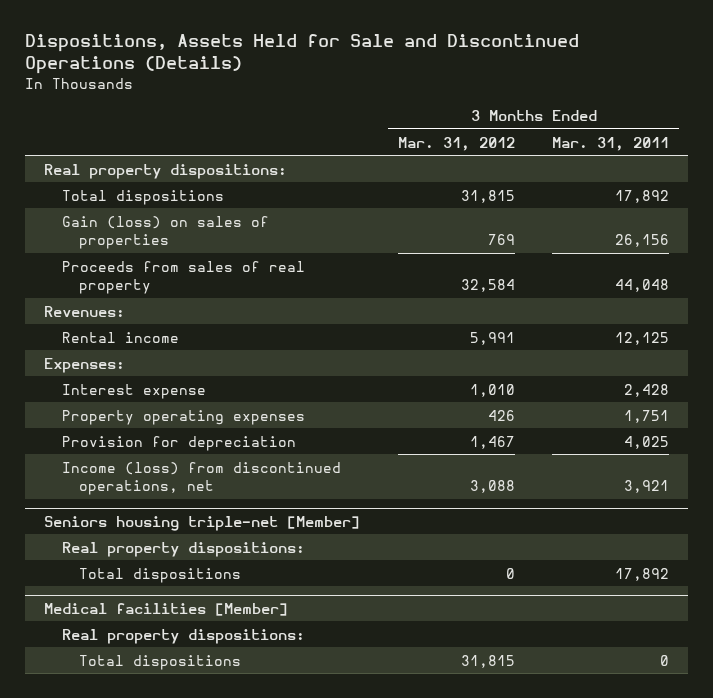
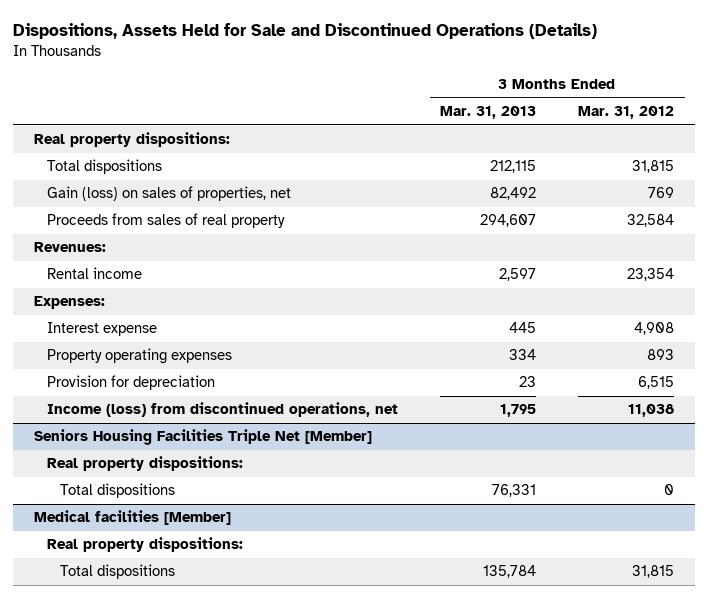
- | 3 Months Ended Mar. 31, 2012 | 3 Months Ended Mar. 31, 2011
+ | 3 Months Ended Mar. 31, 2013 | 3 Months Ended Mar. 31, 2012
- Gain (loss) on sales of properties | 769 | 26,156
+ Gain (loss) on sales of properties, net | 82,492 | 769
- Rental income | 5,991 | 12,125
+ Rental income | 2,597 | 23,354
- Interest expense | 1,010 | 2,428
- Property operating expenses | 426 | 1,751
- Provision for depreciation | 1,467 | 4,025
- Income (loss) from discontinued operations, net | 3,088 | 3,921
- Seniors housing triple-net [Member]
+ Interest expense | 445 | 4,908
+ Property operating expenses | 334 | 893
+ Provision for depreciation | 23 | 6,515
+ Income (loss) from discontinued operations, net | 1,795 | 11,038
+ Seniors Housing Facilities Triple Net [Member]

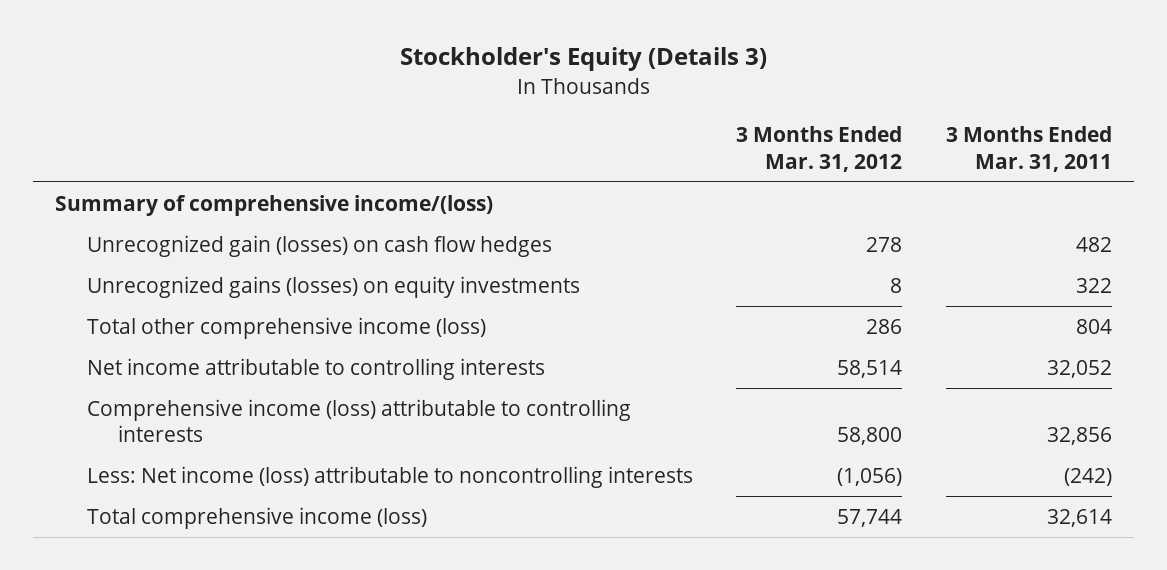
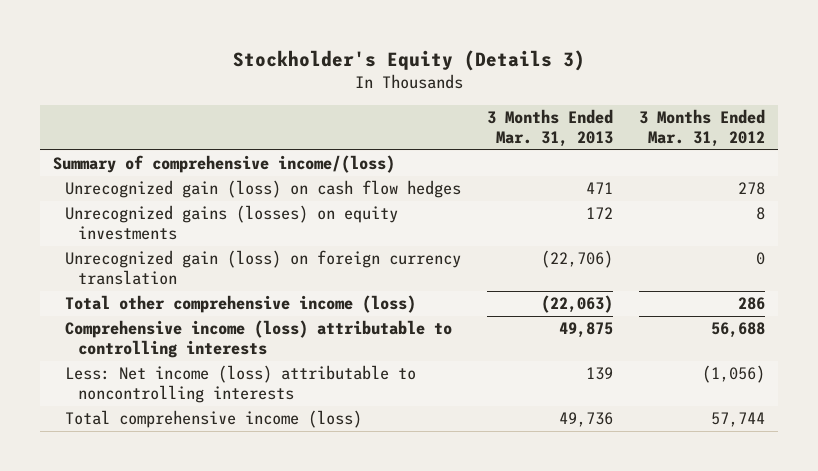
- | 3 Months Ended Mar. 31, 2012 | 3 Months Ended Mar. 31, 2011
+ | 3 Months Ended Mar. 31, 2013 | 3 Months Ended Mar. 31, 2012
- Unrecognized gain (losses) on cash flow hedges | 278 | 482
+ Unrecognized gain (loss) on cash flow hedges | 471 | 278
+ Unrecognized gain (loss) on foreign currency translation | (22,706) | 0
- Net income attributable to controlling interests | 58,514 | 32,052
- Comprehensive income (loss) attributable to controlling interests | 58,800 | 32,856
+ Comprehensive income (loss) attributable to controlling interests | 49,875 | 56,688

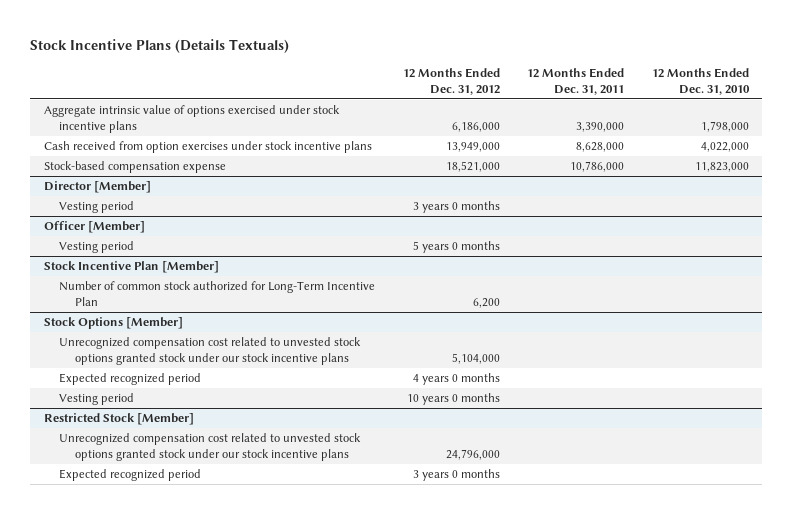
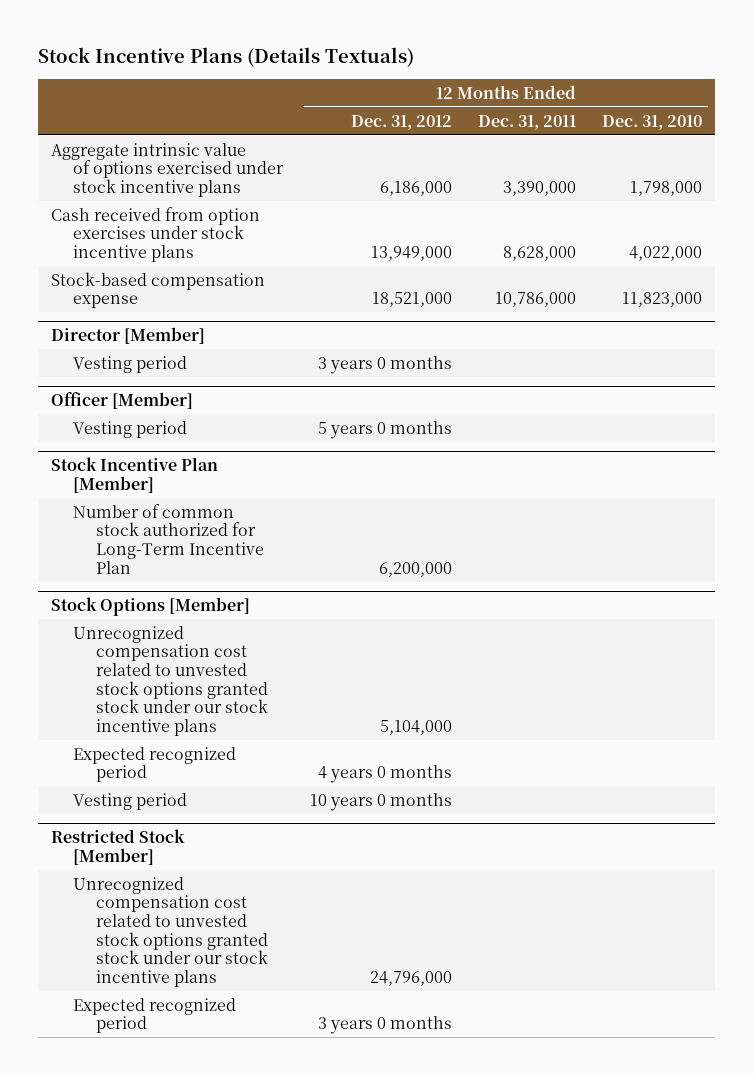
@ Stock Incentive Plan [Member]
- Number of common stock authorized for Long-Term Incentive Plan | 6,200 | |
+ Number of common stock authorized for Long-Term Incentive Plan | 6,200,000 | |

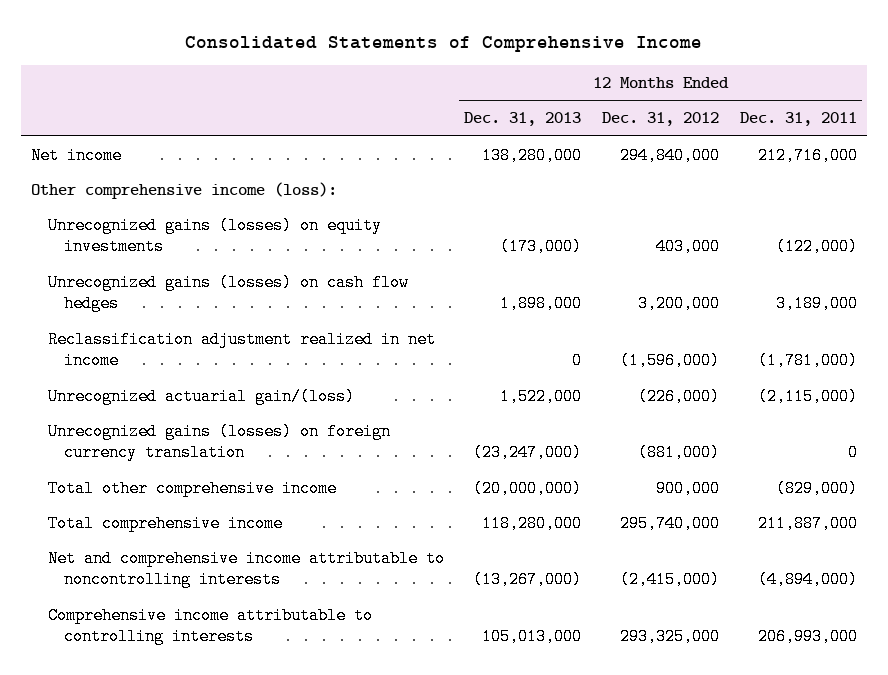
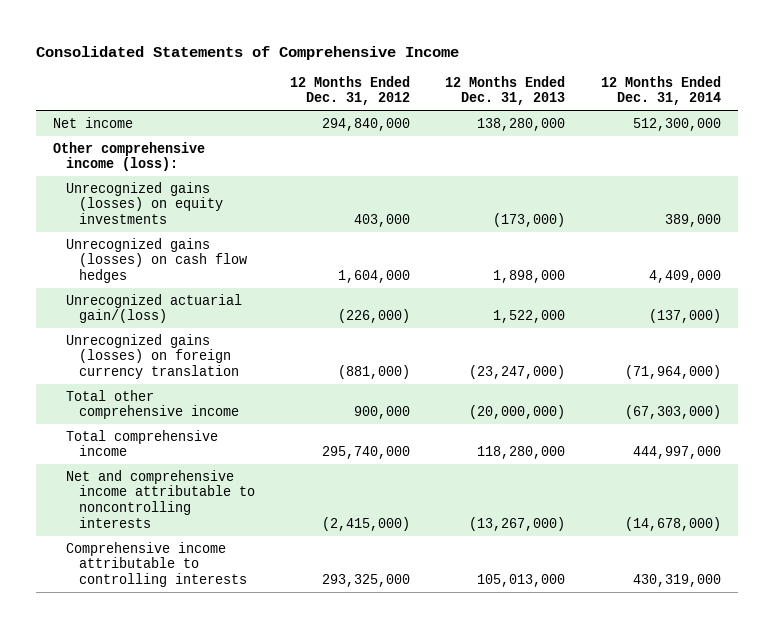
- | 12 Months Ended Dec. 31, 2013 | 12 Months Ended Dec. 31, 2012 | 12 Months Ended Dec. 31, 2011
+ | 12 Months Ended Dec. 31, 2012 | 12 Months Ended Dec. 31, 2013 | 12 Months Ended Dec. 31, 2014
- Unrecognized gains (losses) on cash flow hedges | 1,898,000 | 3,200,000 | 3,189,000
- Reclassification adjustment realized in net income | 0 | (1,596,000) | (1,781,000)
+ Unrecognized gains (losses) on cash flow hedges | 1,604,000 | 1,898,000 | 4,409,000

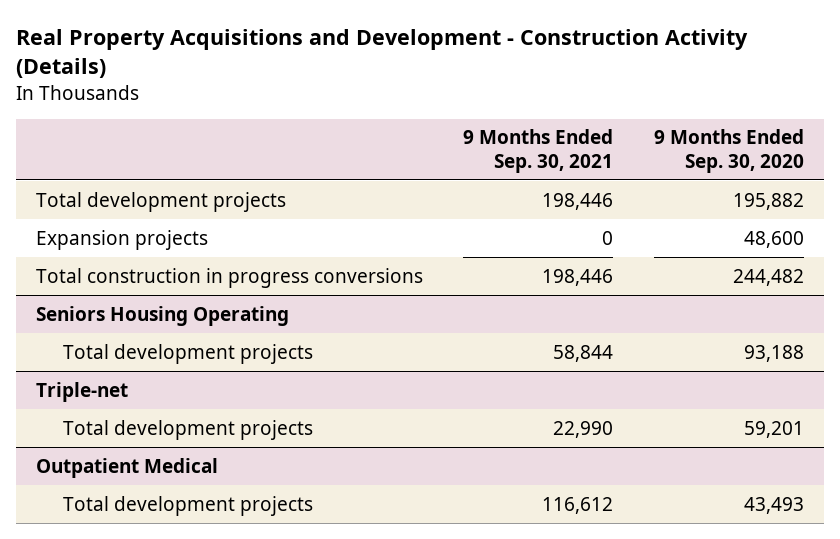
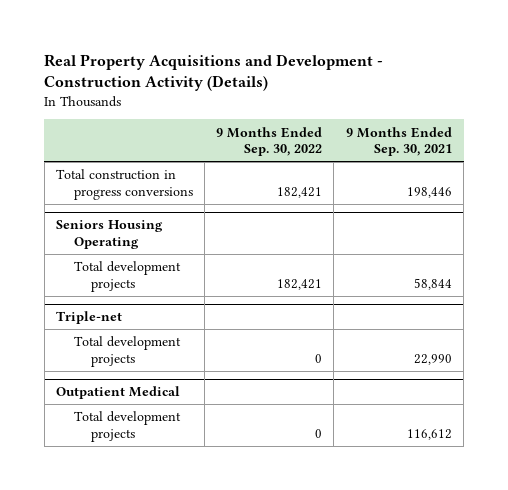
- | 9 Months Ended Sep. 30, 2021 | 9 Months Ended Sep. 30, 2020
+ | 9 Months Ended Sep. 30, 2022 | 9 Months Ended Sep. 30, 2021
- Total development projects | 198,446 | 195,882
- Expansion projects | 0 | 48,600

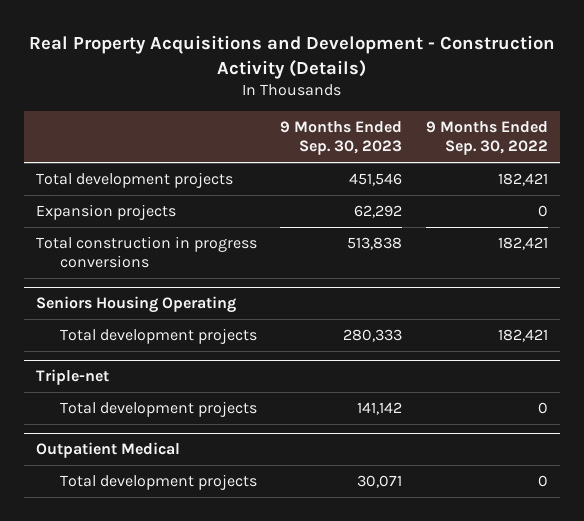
- | 9 Months Ended Sep. 30, 2022 | 9 Months Ended Sep. 30, 2021
+ | 9 Months Ended Sep. 30, 2023 | 9 Months Ended Sep. 30, 2022
+ Total development projects | 451,546 | 182,421
+ Expansion projects | 62,292 | 0

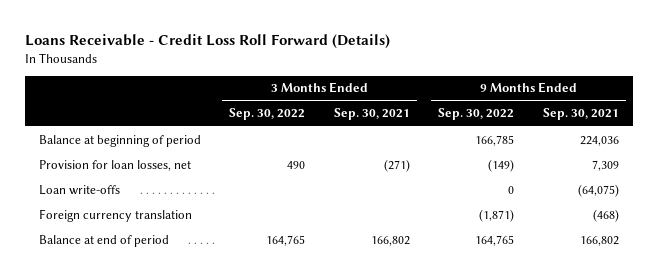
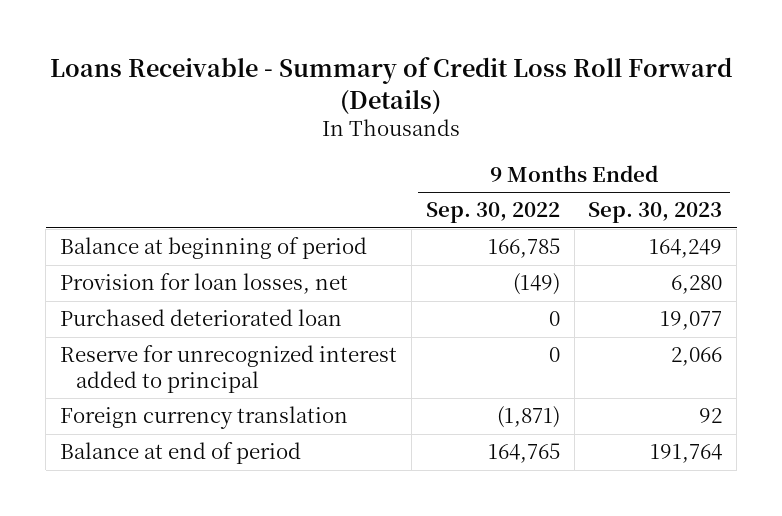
- Loans Receivable - Credit Loss Roll Forward (Details)
+ Loans Receivable - Summary of Credit Loss Roll Forward (Details)
- | 3 Months Ended Sep. 30, 2022 | 3 Months Ended Sep. 30, 2021 | 9 Months Ended Sep. 30, 2022 | 9 Months Ended Sep. 30, 2021
+ | 9 Months Ended Sep. 30, 2022 | 9 Months Ended Sep. 30, 2023
- Loan write-offs | | | 0 | (64,075)
+ Purchased deteriorated loan | 0 | 19,077
+ Reserve for unrecognized interest added to principal | 0 | 2,066

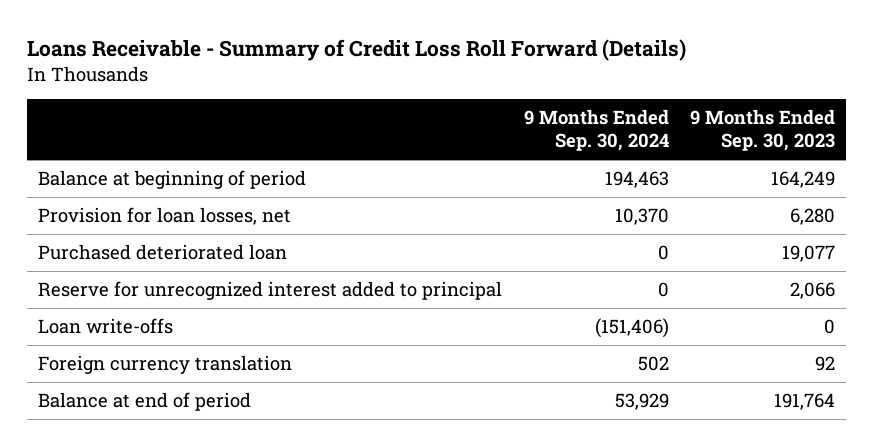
- | 9 Months Ended Sep. 30, 2022 | 9 Months Ended Sep. 30, 2023
+ | 9 Months Ended Sep. 30, 2024 | 9 Months Ended Sep. 30, 2023
+ Loan write-offs | (151,406) | 0

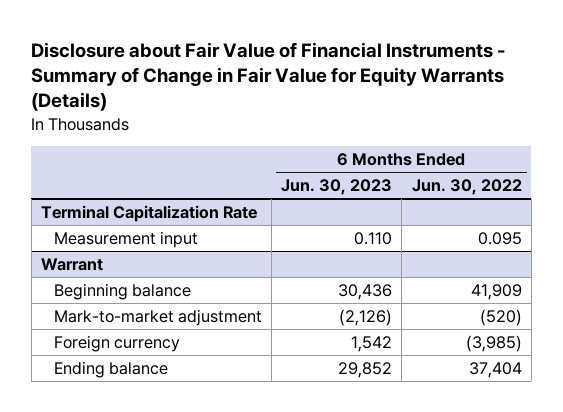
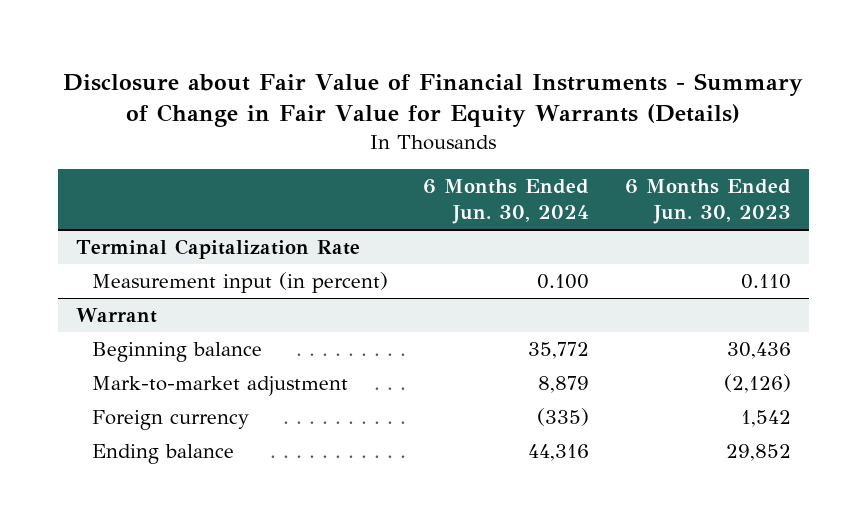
- | 6 Months Ended Jun. 30, 2023 | 6 Months Ended Jun. 30, 2022
+ | 6 Months Ended Jun. 30, 2024 | 6 Months Ended Jun. 30, 2023
@ Terminal Capitalization Rate
- Measurement input | 0.110 | 0.095
+ Measurement input (in percent) | 0.100 | 0.110

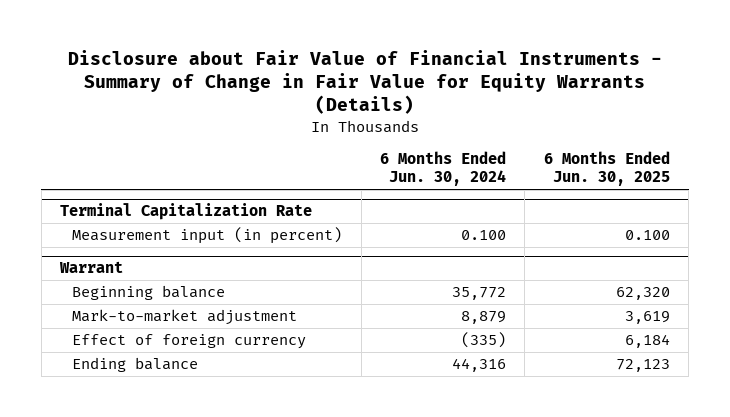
- | 6 Months Ended Jun. 30, 2024 | 6 Months Ended Jun. 30, 2023
+ | 6 Months Ended Jun. 30, 2024 | 6 Months Ended Jun. 30, 2025
@ Warrant
- Foreign currency | (335) | 1,542
+ Effect of foreign currency | (335) | 6,184

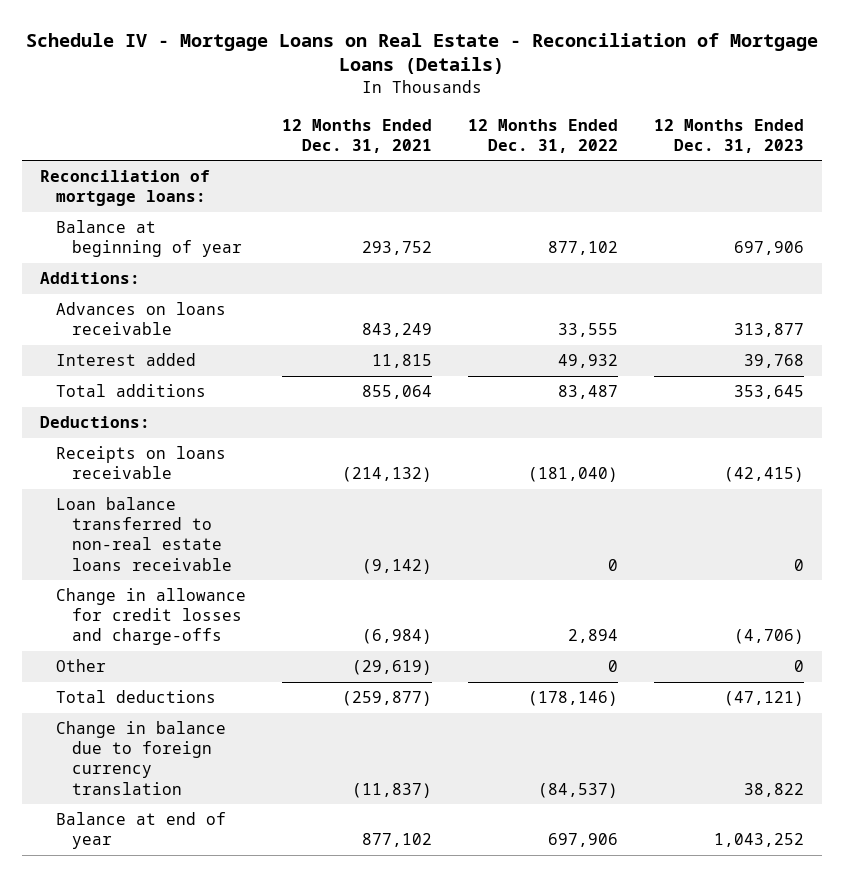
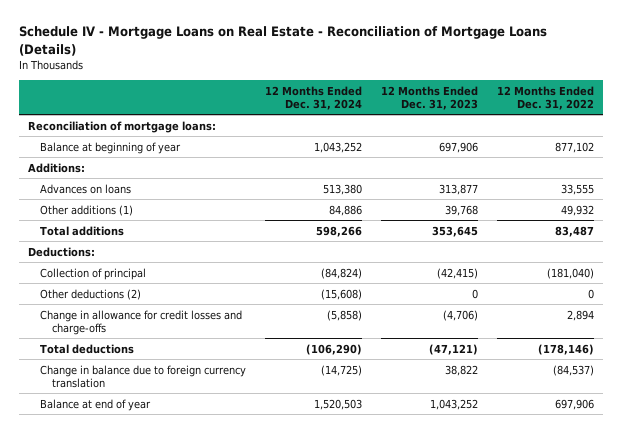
- | 12 Months Ended Dec. 31, 2021 | 12 Months Ended Dec. 31, 2022 | 12 Months Ended Dec. 31, 2023
+ | 12 Months Ended Dec. 31, 2024 | 12 Months Ended Dec. 31, 2023 | 12 Months Ended Dec. 31, 2022
- Advances on loans receivable | 843,249 | 33,555 | 313,877
- Interest added | 11,815 | 49,932 | 39,768
+ Advances on loans | 513,380 | 313,877 | 33,555
+ Other additions (1) | 84,886 | 39,768 | 49,932
- Receipts on loans receivable | (214,132) | (181,040) | (42,415)
- Loan balance transferred to non-real estate loans receivable | (9,142) | 0 | 0
+ Collection of principal | (84,824) | (42,415) | (181,040)
+ Other deductions (2) | (15,608) | 0 | 0
- Other | (29,619) | 0 | 0

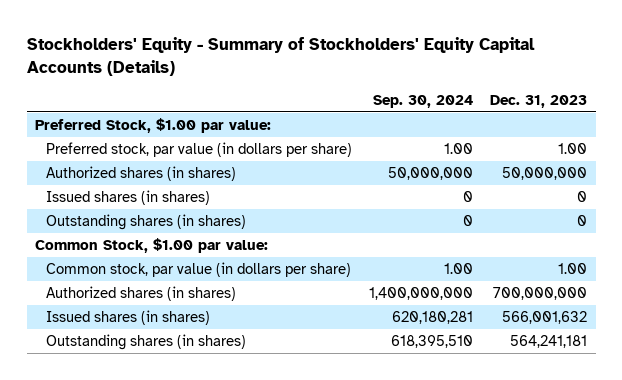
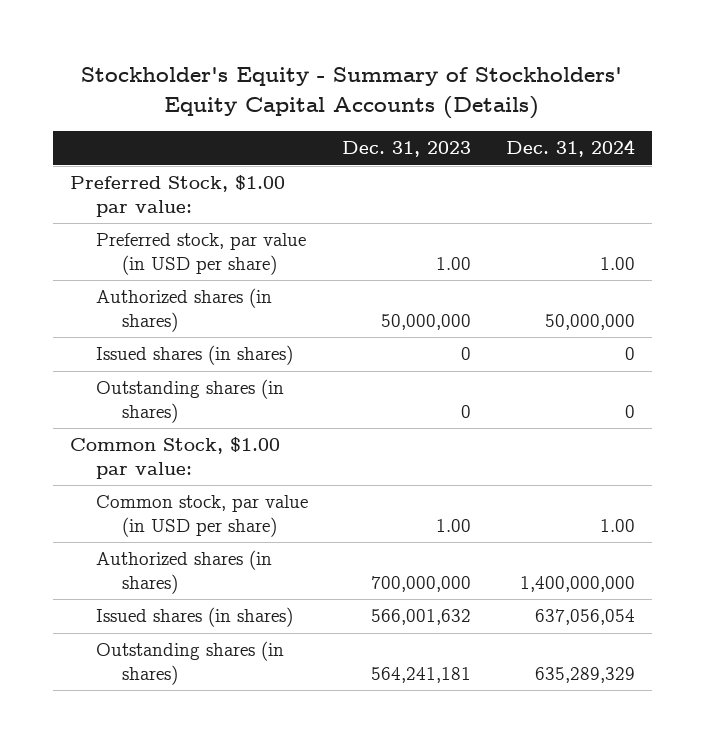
- Stockholders' Equity - Summary of Stockholders' Equity Capital Accounts (Details)
+ Stockholder's Equity - Summary of Stockholders' Equity Capital Accounts (Details)
- | Sep. 30, 2024 | Dec. 31, 2023
+ | Dec. 31, 2023 | Dec. 31, 2024
- Preferred stock, par value (in dollars per share) | 1.00 | 1.00
+ Preferred stock, par value (in USD per share) | 1.00 | 1.00
- Common stock, par value (in dollars per share) | 1.00 | 1.00
+ Common stock, par value (in USD per share) | 1.00 | 1.00

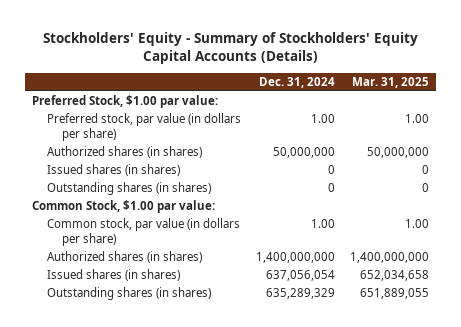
- Stockholder's Equity - Summary of Stockholders' Equity Capital Accounts (Details)
+ Stockholders' Equity - Summary of Stockholders' Equity Capital Accounts (Details)
- | Dec. 31, 2023 | Dec. 31, 2024
+ | Dec. 31, 2024 | Mar. 31, 2025
- Preferred stock, par value (in USD per share) | 1.00 | 1.00
+ Preferred stock, par value (in dollars per share) | 1.00 | 1.00
- Common stock, par value (in USD per share) | 1.00 | 1.00
+ Common stock, par value (in dollars per share) | 1.00 | 1.00

